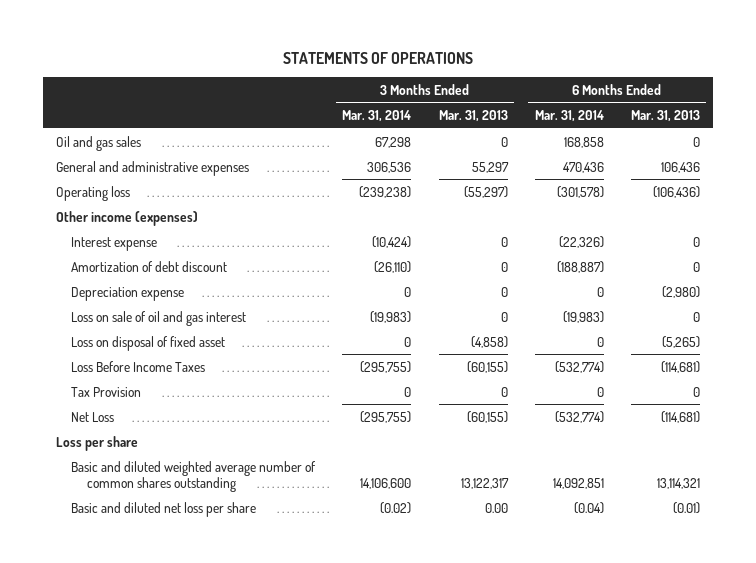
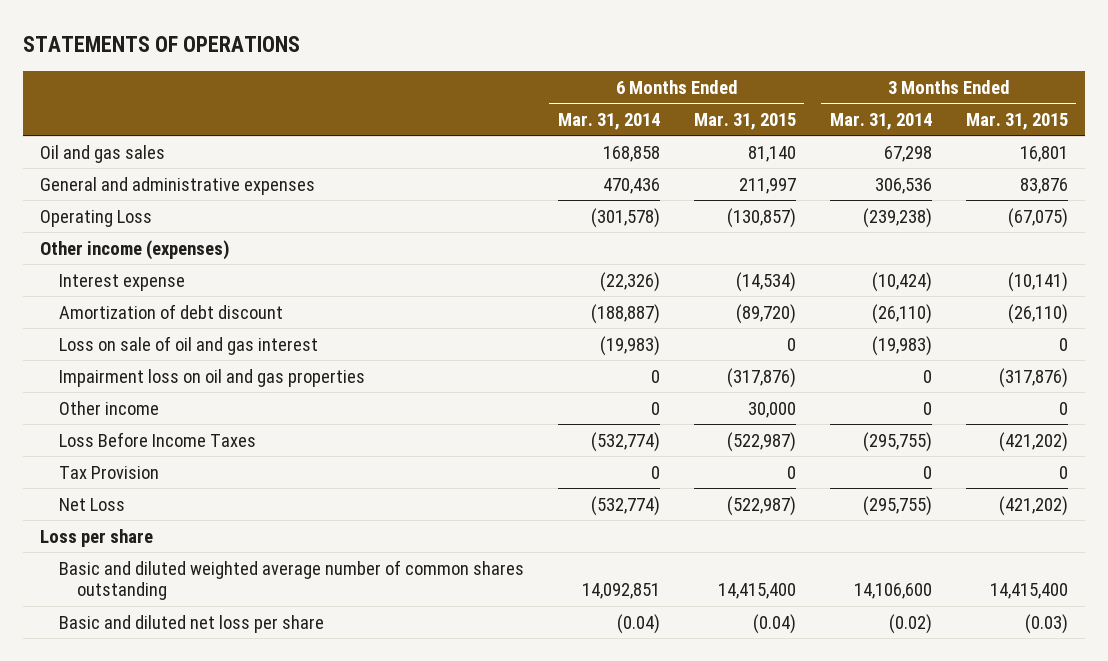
- | 3 Months Ended Mar. 31, 2014 | 3 Months Ended Mar. 31, 2013 | 6 Months Ended Mar. 31, 2014 | 6 Months Ended Mar. 31, 2013
+ | 6 Months Ended Mar. 31, 2014 | 6 Months Ended Mar. 31, 2015 | 3 Months Ended Mar. 31, 2014 | 3 Months Ended Mar. 31, 2015
- Operating loss | (239,238) | (55,297) | (301,578) | (106,436)
+ Operating Loss | (301,578) | (130,857) | (239,238) | (67,075)
- Depreciation expense | 0 | 0 | 0 | (2,980)
- Loss on disposal of fixed asset | 0 | (4,858) | 0 | (5,265)
+ Impairment loss on oil and gas properties | 0 | (317,876) | 0 | (317,876)
+ Other income | 0 | 30,000 | 0 | 0

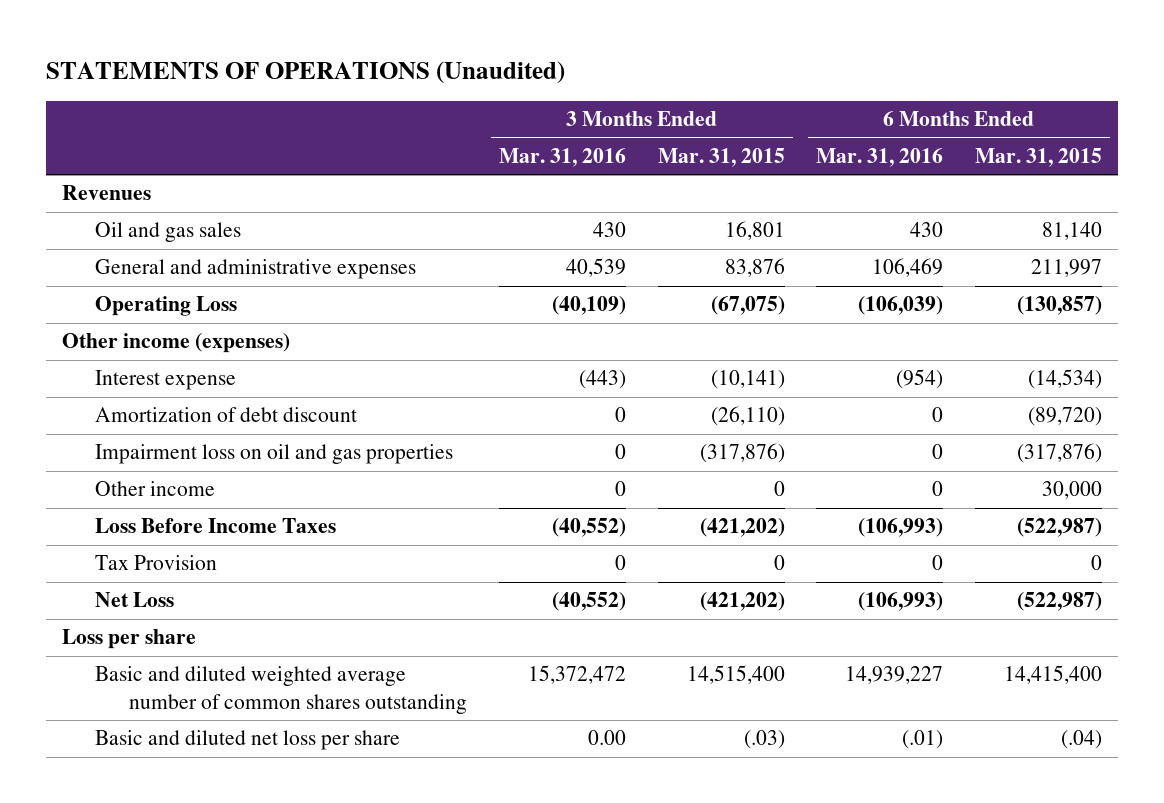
- STATEMENTS OF OPERATIONS
+ STATEMENTS OF OPERATIONS (Unaudited)
- | 6 Months Ended Mar. 31, 2014 | 6 Months Ended Mar. 31, 2015 | 3 Months Ended Mar. 31, 2014 | 3 Months Ended Mar. 31, 2015
+ | 3 Months Ended Mar. 31, 2016 | 3 Months Ended Mar. 31, 2015 | 6 Months Ended Mar. 31, 2016 | 6 Months Ended Mar. 31, 2015
+ Revenues
- Loss on sale of oil and gas interest | (19,983) | 0 | (19,983) | 0
- Basic and diluted weighted average number of common shares outstanding | 14,092,851 | 14,415,400 | 14,106,600 | 14,415,400
- Basic and diluted net loss per share | (0.04) | (0.04) | (0.02) | (0.03)
+ Basic and diluted weighted average number of common shares outstanding | 15,372,472 | 14,515,400 | 14,939,227 | 14,415,400
+ Basic and diluted net loss per share | 0.00 | (.03) | (.01) | (.04)

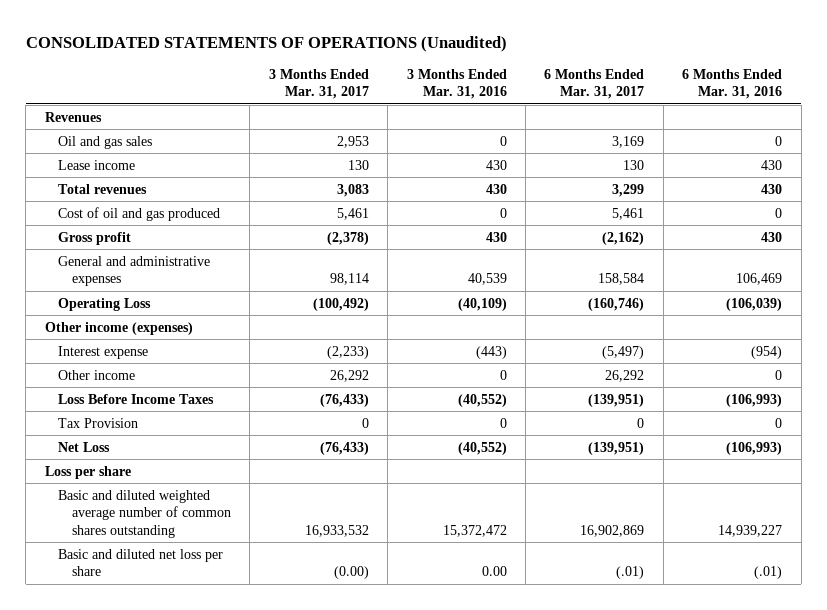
- STATEMENTS OF OPERATIONS (Unaudited)
+ CONSOLIDATED STATEMENTS OF OPERATIONS (Unaudited)
- | 3 Months Ended Mar. 31, 2016 | 3 Months Ended Mar. 31, 2015 | 6 Months Ended Mar. 31, 2016 | 6 Months Ended Mar. 31, 2015
+ | 3 Months Ended Mar. 31, 2017 | 3 Months Ended Mar. 31, 2016 | 6 Months Ended Mar. 31, 2017 | 6 Months Ended Mar. 31, 2016
- Oil and gas sales | 430 | 16,801 | 430 | 81,140
+ Oil and gas sales | 2,953 | 0 | 3,169 | 0
+ Lease income | 130 | 430 | 130 | 430
+ Total revenues | 3,083 | 430 | 3,299 | 430
+ Cost of oil and gas produced | 5,461 | 0 | 5,461 | 0
+ Gross profit | (2,378) | 430 | (2,162) | 430
- Amortization of debt discount | 0 | (26,110) | 0 | (89,720)
- Impairment loss on oil and gas properties | 0 | (317,876) | 0 | (317,876)

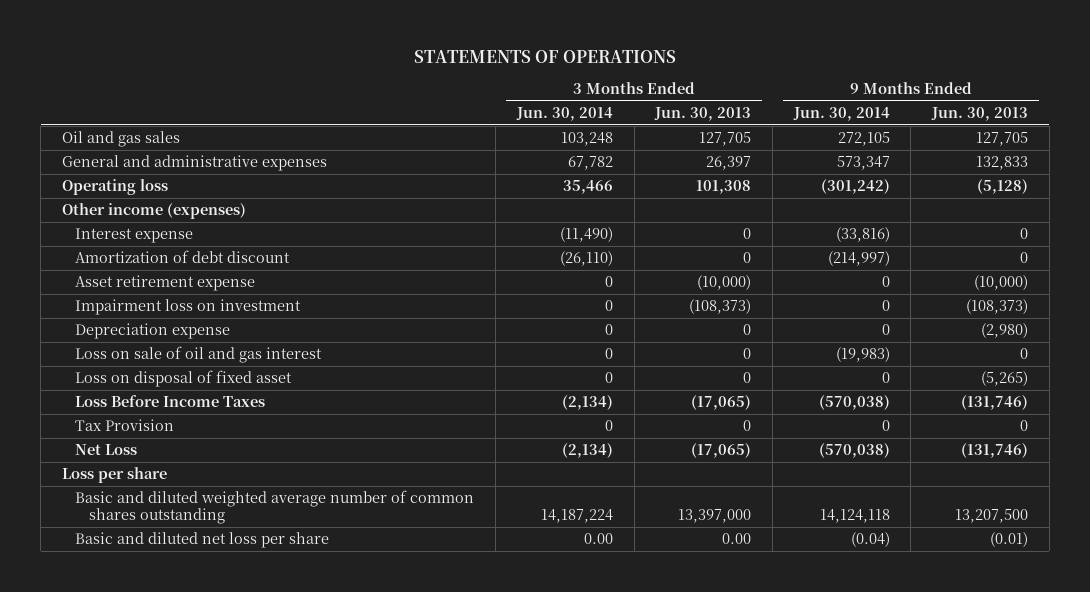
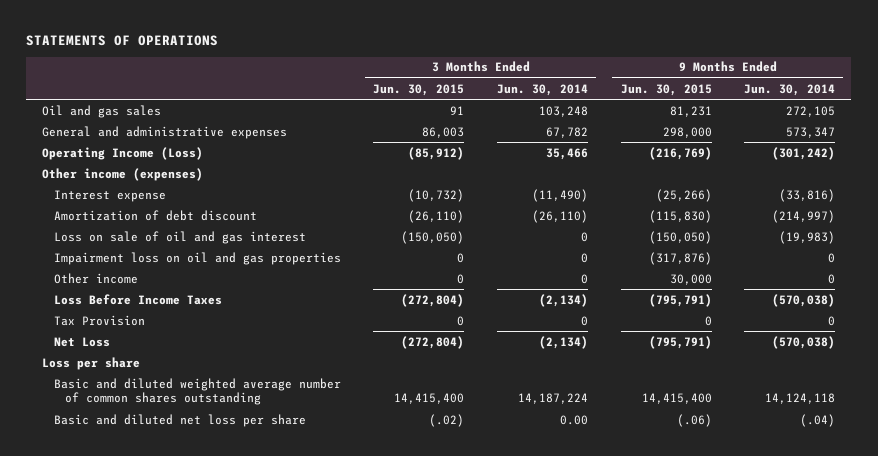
- | 3 Months Ended Jun. 30, 2014 | 3 Months Ended Jun. 30, 2013 | 9 Months Ended Jun. 30, 2014 | 9 Months Ended Jun. 30, 2013
+ | 3 Months Ended Jun. 30, 2015 | 3 Months Ended Jun. 30, 2014 | 9 Months Ended Jun. 30, 2015 | 9 Months Ended Jun. 30, 2014
- Operating loss | 35,466 | 101,308 | (301,242) | (5,128)
+ Operating Income (Loss) | (85,912) | 35,466 | (216,769) | (301,242)
- Asset retirement expense | 0 | (10,000) | 0 | (10,000)
- Impairment loss on investment | 0 | (108,373) | 0 | (108,373)
- Depreciation expense | 0 | 0 | 0 | (2,980)
- Loss on disposal of fixed asset | 0 | 0 | 0 | (5,265)
+ Impairment loss on oil and gas properties | 0 | 0 | (317,876) | 0
+ Other income | 0 | 0 | 30,000 | 0
- Basic and diluted net loss per share | 0.00 | 0.00 | (0.04) | (0.01)
+ Basic and diluted net loss per share | (.02) | 0.00 | (.06) | (.04)

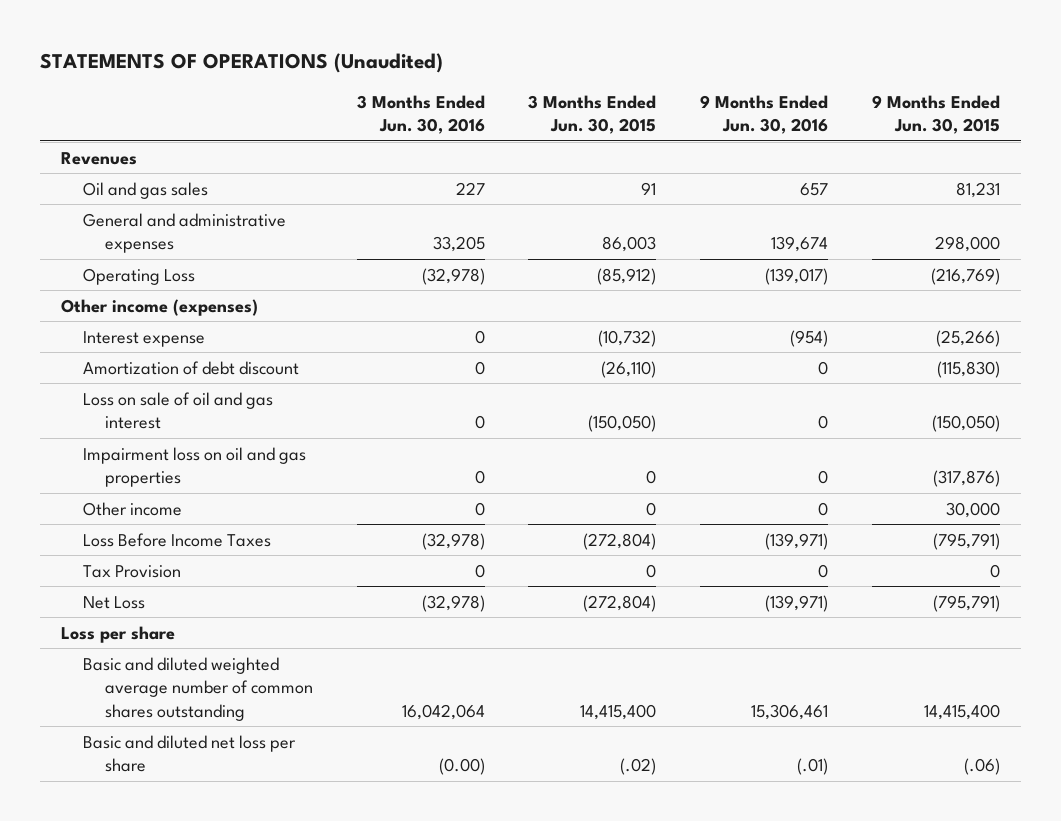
- STATEMENTS OF OPERATIONS
+ STATEMENTS OF OPERATIONS (Unaudited)
- | 3 Months Ended Jun. 30, 2015 | 3 Months Ended Jun. 30, 2014 | 9 Months Ended Jun. 30, 2015 | 9 Months Ended Jun. 30, 2014
+ | 3 Months Ended Jun. 30, 2016 | 3 Months Ended Jun. 30, 2015 | 9 Months Ended Jun. 30, 2016 | 9 Months Ended Jun. 30, 2015
+ Revenues
- Operating Income (Loss) | (85,912) | 35,466 | (216,769) | (301,242)
+ Operating Loss | (32,978) | (85,912) | (139,017) | (216,769)

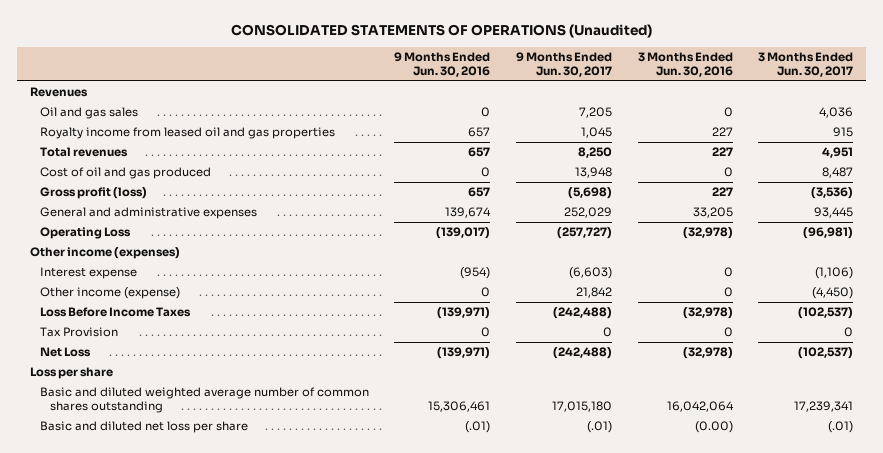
- STATEMENTS OF OPERATIONS (Unaudited)
+ CONSOLIDATED STATEMENTS OF OPERATIONS (Unaudited)
- | 3 Months Ended Jun. 30, 2016 | 3 Months Ended Jun. 30, 2015 | 9 Months Ended Jun. 30, 2016 | 9 Months Ended Jun. 30, 2015
+ | 9 Months Ended Jun. 30, 2016 | 9 Months Ended Jun. 30, 2017 | 3 Months Ended Jun. 30, 2016 | 3 Months Ended Jun. 30, 2017
- Oil and gas sales | 227 | 91 | 657 | 81,231
+ Oil and gas sales | 0 | 7,205 | 0 | 4,036
+ Royalty income from leased oil and gas properties | 657 | 1,045 | 227 | 915
+ Total revenues | 657 | 8,250 | 227 | 4,951
+ Cost of oil and gas produced | 0 | 13,948 | 0 | 8,487
+ Gross profit (loss) | 657 | (5,698) | 227 | (3,536)
- Amortization of debt discount | 0 | (26,110) | 0 | (115,830)
- Loss on sale of oil and gas interest | 0 | (150,050) | 0 | (150,050)
- Impairment loss on oil and gas properties | 0 | 0 | 0 | (317,876)
- Other income | 0 | 0 | 0 | 30,000
+ Other income (expense) | 0 | 21,842 | 0 | (4,450)

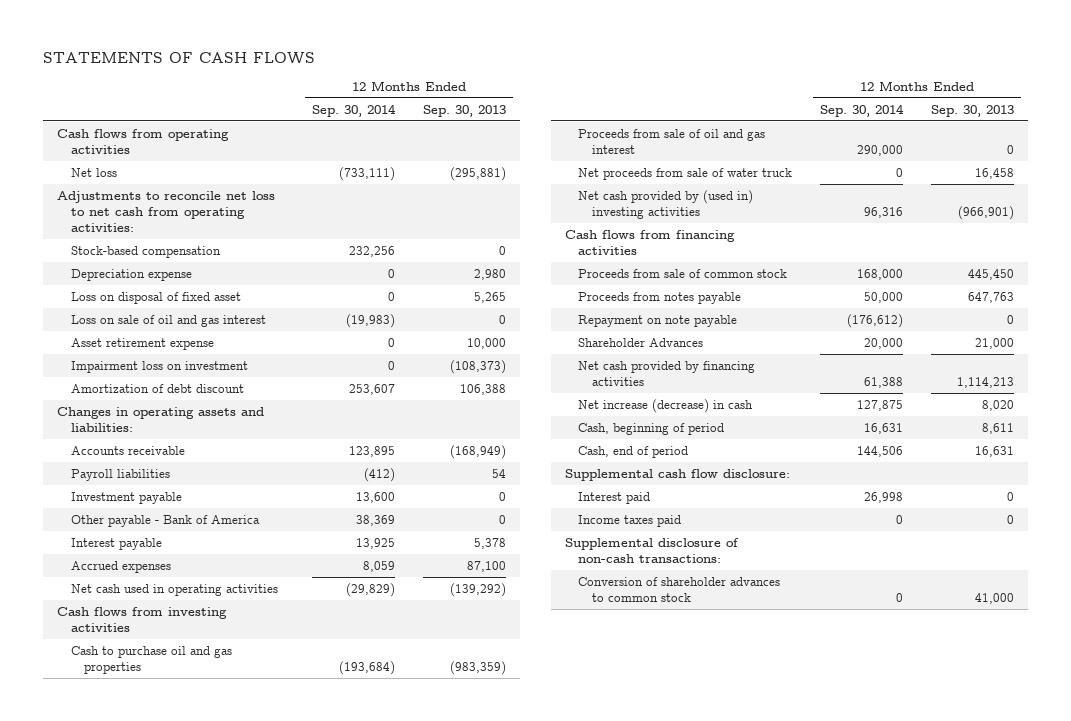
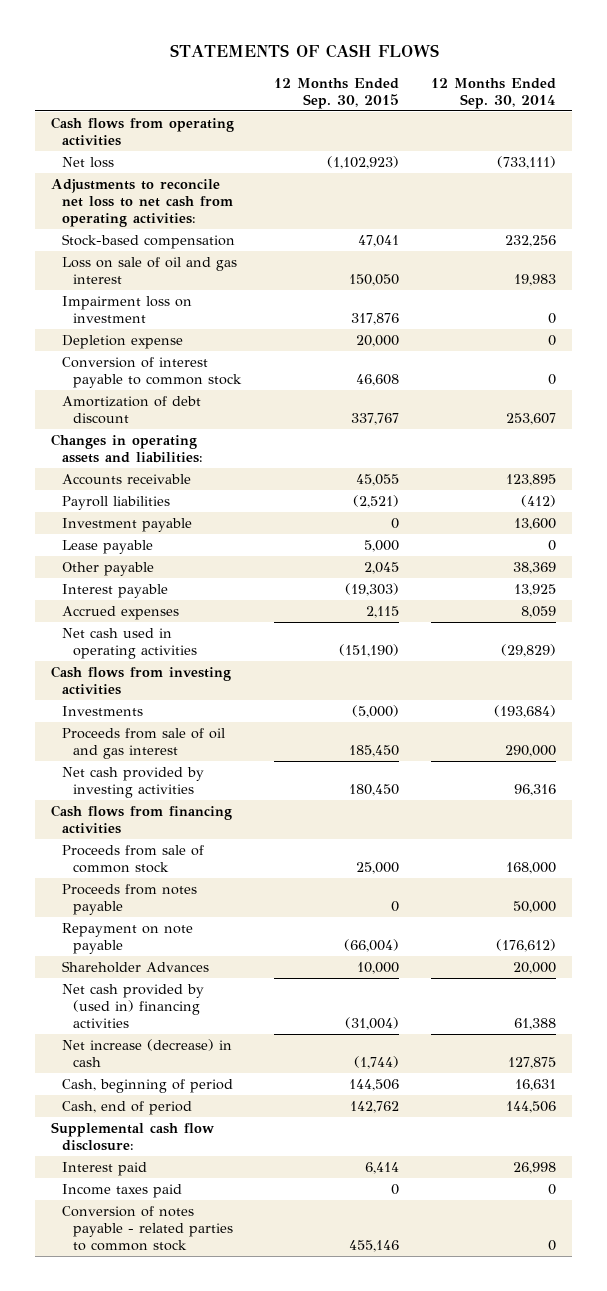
- | 12 Months Ended Sep. 30, 2014 | 12 Months Ended Sep. 30, 2013
+ | 12 Months Ended Sep. 30, 2015 | 12 Months Ended Sep. 30, 2014
- Depreciation expense | 0 | 2,980
- Loss on disposal of fixed asset | 0 | 5,265
- Loss on sale of oil and gas interest | (19,983) | 0
- Asset retirement expense | 0 | 10,000
+ Loss on sale of oil and gas interest | 150,050 | 19,983
+ Depletion expense | 20,000 | 0
+ Conversion of interest payable to common stock | 46,608 | 0
- Other payable - Bank of America | 38,369 | 0
+ Lease payable | 5,000 | 0
+ Other payable | 2,045 | 38,369
- Cash to purchase oil and gas properties | (193,684) | (983,359)
+ Investments | (5,000) | (193,684)
- Net proceeds from sale of water truck | 0 | 16,458
- Net cash provided by (used in) investing activities | 96,316 | (966,901)
+ Net cash provided by investing activities | 180,450 | 96,316
- Net cash provided by financing activities | 61,388 | 1,114,213
+ Net cash provided by (used in) financing activities | (31,004) | 61,388
- Supplemental disclosure of non-cash transactions:
- Conversion of shareholder advances to common stock | 0 | 41,000
+ Conversion of notes payable - related parties to common stock | 455,146 | 0

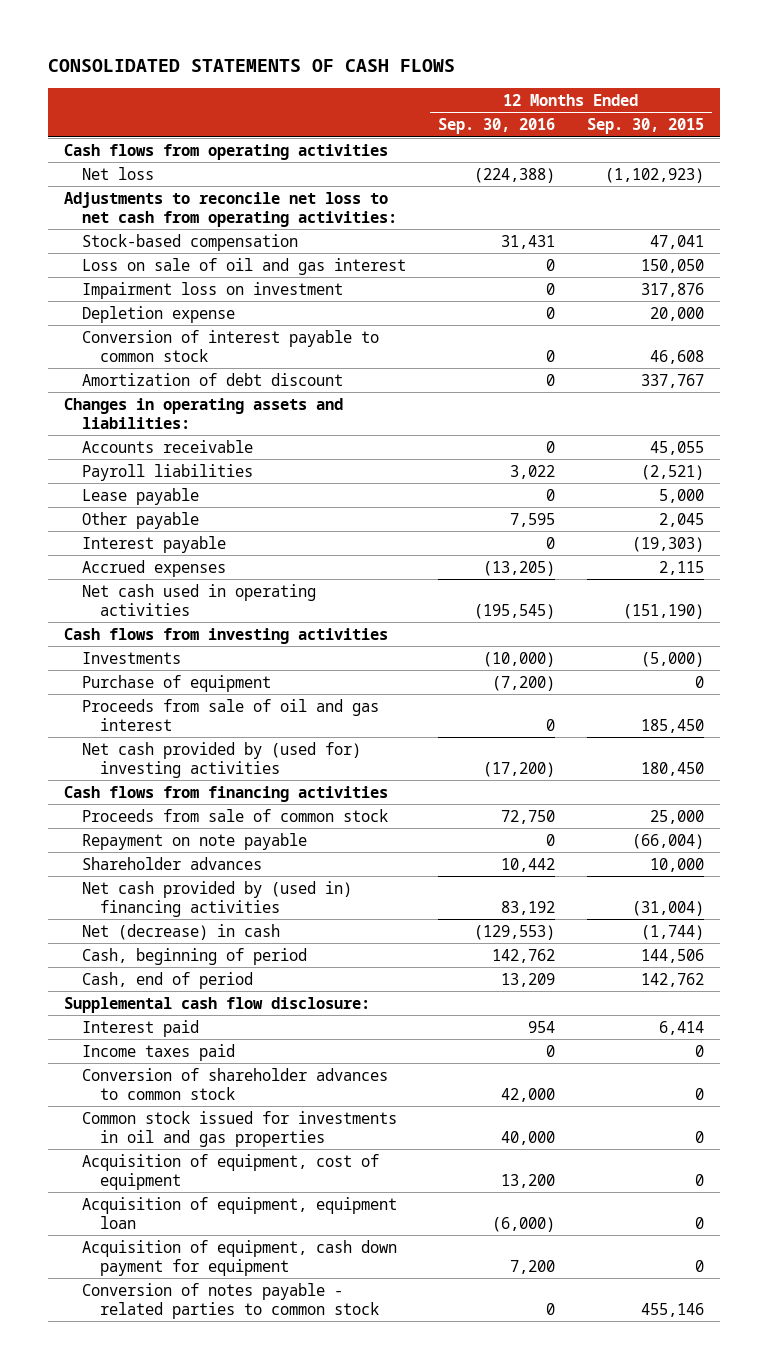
- STATEMENTS OF CASH FLOWS
+ CONSOLIDATED STATEMENTS OF CASH FLOWS
- | 12 Months Ended Sep. 30, 2015 | 12 Months Ended Sep. 30, 2014
+ | 12 Months Ended Sep. 30, 2016 | 12 Months Ended Sep. 30, 2015
- Investment payable | 0 | 13,600
+ Purchase of equipment | (7,200) | 0
- Net cash provided by investing activities | 180,450 | 96,316
+ Net cash provided by (used for) investing activities | (17,200) | 180,450
- Proceeds from notes payable | 0 | 50,000
- Shareholder Advances | 10,000 | 20,000
+ Shareholder advances | 10,442 | 10,000
- Net increase (decrease) in cash | (1,744) | 127,875
+ Net (decrease) in cash | (129,553) | (1,744)
+ Conversion of shareholder advances to common stock | 42,000 | 0
+ Common stock issued for investments in oil and gas properties | 40,000 | 0
+ Acquisition of equipment, cost of equipment | 13,200 | 0
+ Acquisition of equipment, equipment loan | (6,000) | 0
+ Acquisition of equipment, cash down payment for equipment | 7,200 | 0

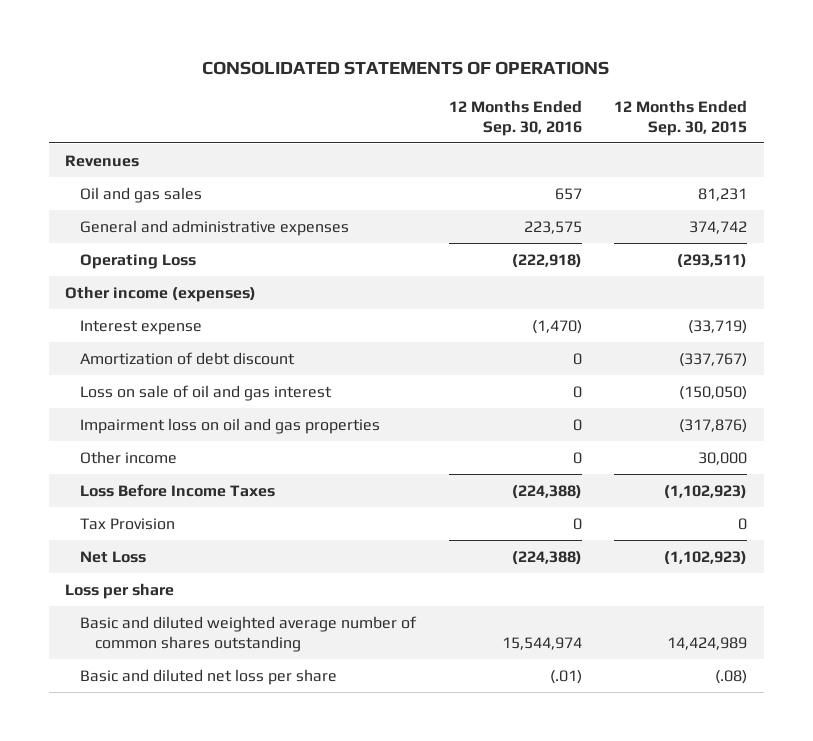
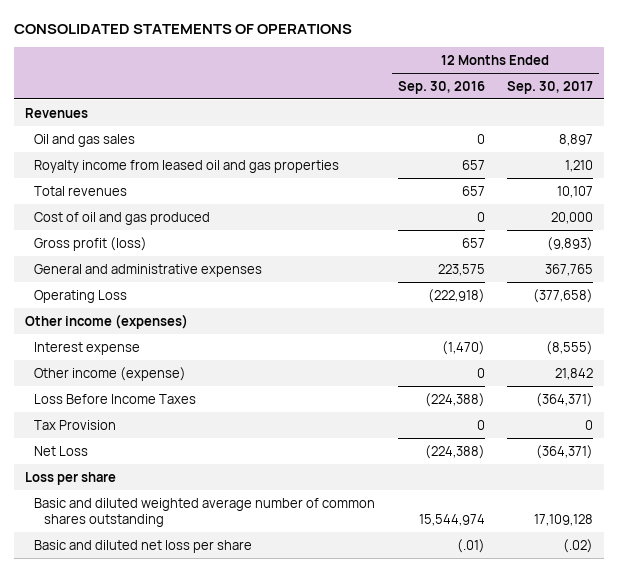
- | 12 Months Ended Sep. 30, 2016 | 12 Months Ended Sep. 30, 2015
+ | 12 Months Ended Sep. 30, 2016 | 12 Months Ended Sep. 30, 2017
- Oil and gas sales | 657 | 81,231
+ Oil and gas sales | 0 | 8,897
+ Royalty income from leased oil and gas properties | 657 | 1,210
+ Total revenues | 657 | 10,107
+ Cost of oil and gas produced | 0 | 20,000
+ Gross profit (loss) | 657 | (9,893)
- Amortization of debt discount | 0 | (337,767)
- Loss on sale of oil and gas interest | 0 | (150,050)
- Impairment loss on oil and gas properties | 0 | (317,876)
- Other income | 0 | 30,000
+ Other income (expense) | 0 | 21,842

